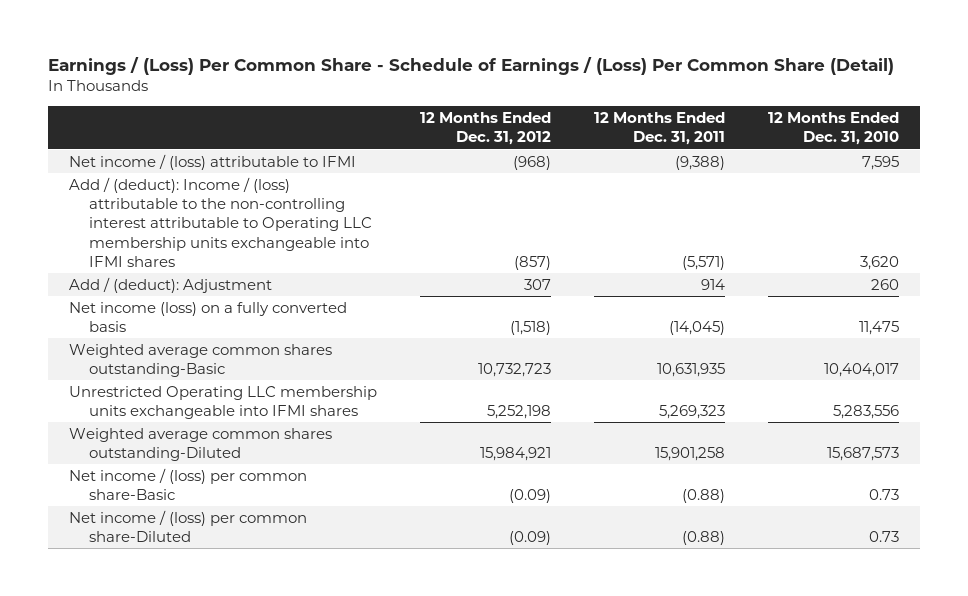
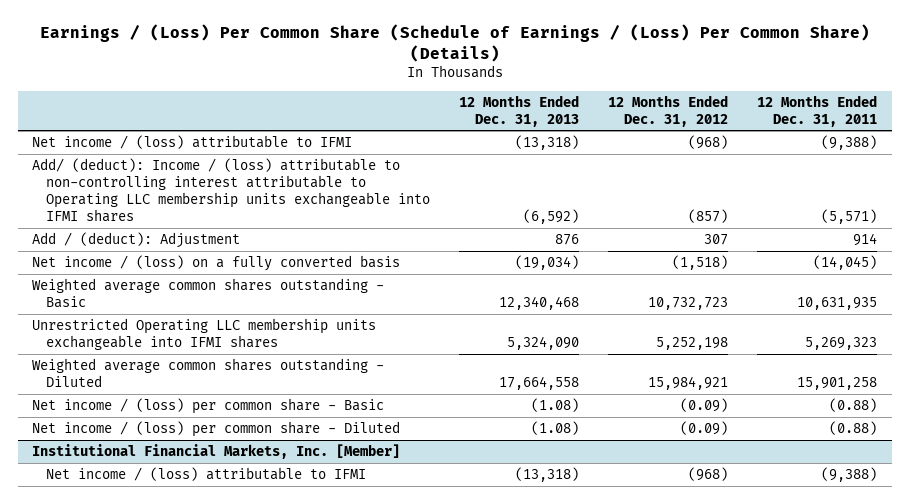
- Earnings / (Loss) Per Common Share - Schedule of Earnings / (Loss) Per Common Share (Detail)
+ Earnings / (Loss) Per Common Share (Schedule of Earnings / (Loss) Per Common Share) (Details)
- | 12 Months Ended Dec. 31, 2012 | 12 Months Ended Dec. 31, 2011 | 12 Months Ended Dec. 31, 2010
+ | 12 Months Ended Dec. 31, 2013 | 12 Months Ended Dec. 31, 2012 | 12 Months Ended Dec. 31, 2011
- Add / (deduct): Income / (loss) attributable to the non-controlling interest attributable to Operating LLC membership units exchangeable into IFMI shares | (857) | (5,571) | 3,620
+ Add/ (deduct): Income / (loss) attributable to non-controlling interest attributable to Operating LLC membership units exchangeable into IFMI shares | (6,592) | (857) | (5,571)
- Net income (loss) on a fully converted basis | (1,518) | (14,045) | 11,475
- Weighted average common shares outstanding-Basic | 10,732,723 | 10,631,935 | 10,404,017
+ Net income / (loss) on a fully converted basis | (19,034) | (1,518) | (14,045)
+ Weighted average common shares outstanding - Basic | 12,340,468 | 10,732,723 | 10,631,935
- Weighted average common shares outstanding-Diluted | 15,984,921 | 15,901,258 | 15,687,573
- Net income / (loss) per common share-Basic | (0.09) | (0.88) | 0.73
- Net income / (loss) per common share-Diluted | (0.09) | (0.88) | 0.73
+ Weighted average common shares outstanding - Diluted | 17,664,558 | 15,984,921 | 15,901,258
+ Net income / (loss) per common share - Basic | (1.08) | (0.09) | (0.88)
+ Net income / (loss) per common share - Diluted | (1.08) | (0.09) | (0.88)
+ Institutional Financial Markets, Inc. [Member]
+ Net income / (loss) attributable to IFMI | (13,318) | (968) | (9,388)

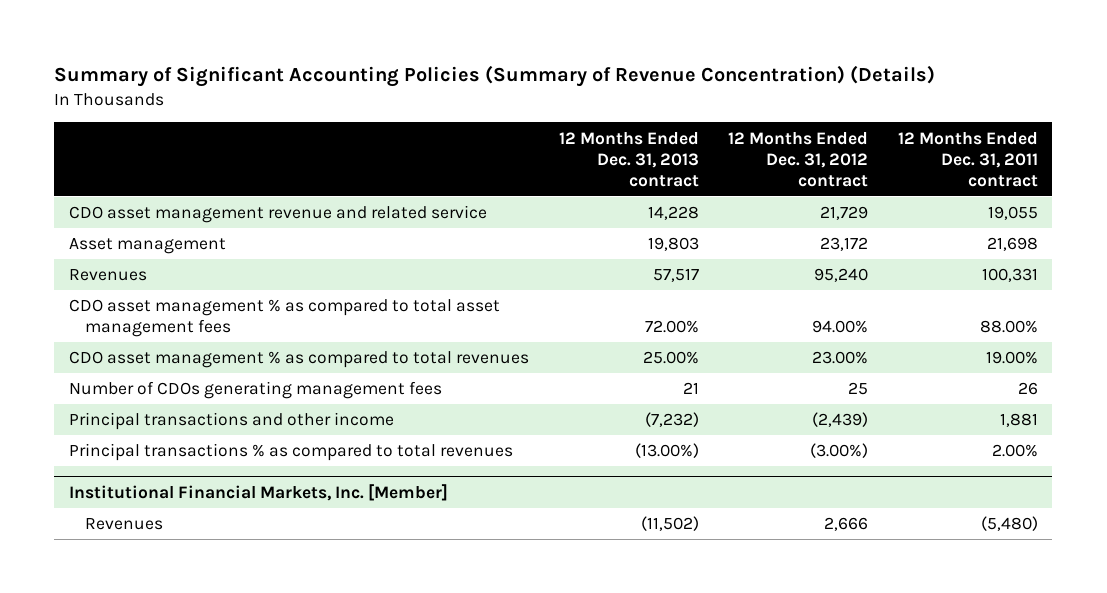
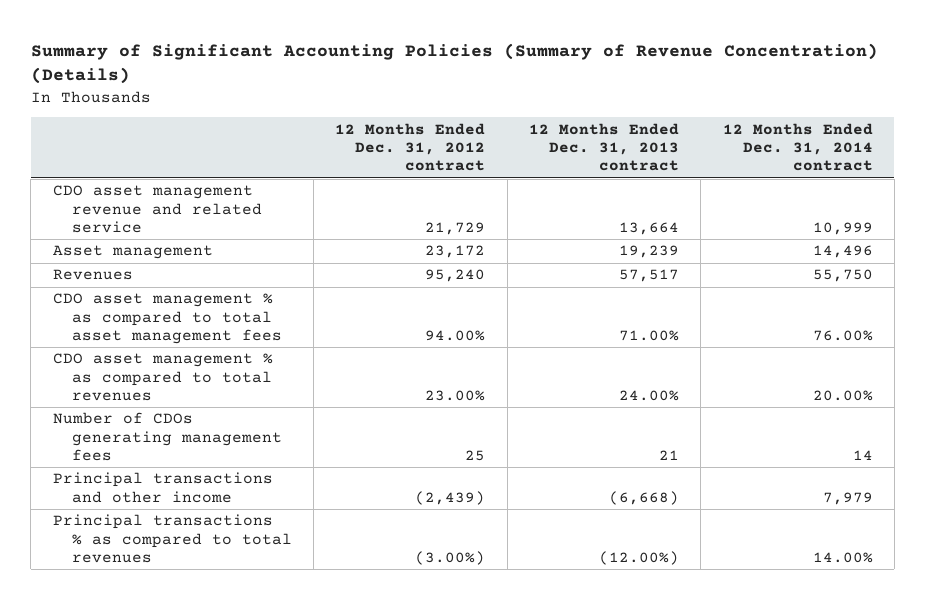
- | 12 Months Ended Dec. 31, 2013 contract | 12 Months Ended Dec. 31, 2012 contract | 12 Months Ended Dec. 31, 2011 contract
+ | 12 Months Ended Dec. 31, 2012 contract | 12 Months Ended Dec. 31, 2013 contract | 12 Months Ended Dec. 31, 2014 contract
- CDO asset management revenue and related service | 14,228 | 21,729 | 19,055
- Asset management | 19,803 | 23,172 | 21,698
+ CDO asset management revenue and related service | 21,729 | 13,664 | 10,999
+ Asset management | 23,172 | 19,239 | 14,496
- CDO asset management % as compared to total asset management fees | 72.00% | 94.00% | 88.00%
- CDO asset management % as compared to total revenues | 25.00% | 23.00% | 19.00%
+ CDO asset management % as compared to total asset management fees | 94.00% | 71.00% | 76.00%
+ CDO asset management % as compared to total revenues | 23.00% | 24.00% | 20.00%
- Principal transactions and other income | (7,232) | (2,439) | 1,881
- Principal transactions % as compared to total revenues | (13.00%) | (3.00%) | 2.00%
- Institutional Financial Markets, Inc. [Member]
- Revenues | (11,502) | 2,666 | (5,480)
+ Principal transactions and other income | (2,439) | (6,668) | 7,979
+ Principal transactions % as compared to total revenues | (3.00%) | (12.00%) | 14.00%

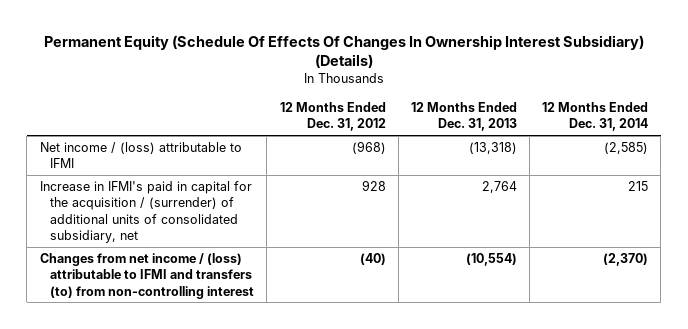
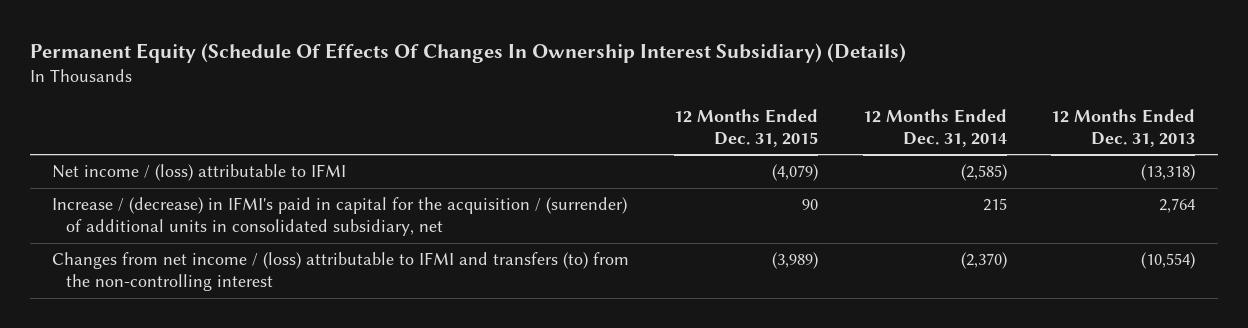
- | 12 Months Ended Dec. 31, 2012 | 12 Months Ended Dec. 31, 2013 | 12 Months Ended Dec. 31, 2014
+ | 12 Months Ended Dec. 31, 2015 | 12 Months Ended Dec. 31, 2014 | 12 Months Ended Dec. 31, 2013
- Increase in IFMI's paid in capital for the acquisition / (surrender) of additional units of consolidated subsidiary, net | 928 | 2,764 | 215
- Changes from net income / (loss) attributable to IFMI and transfers (to) from non-controlling interest | (40) | (10,554) | (2,370)
+ Increase / (decrease) in IFMI's paid in capital for the acquisition / (surrender) of additional units in consolidated subsidiary, net | 90 | 215 | 2,764
+ Changes from net income / (loss) attributable to IFMI and transfers (to) from the non-controlling interest | (3,989) | (2,370) | (10,554)

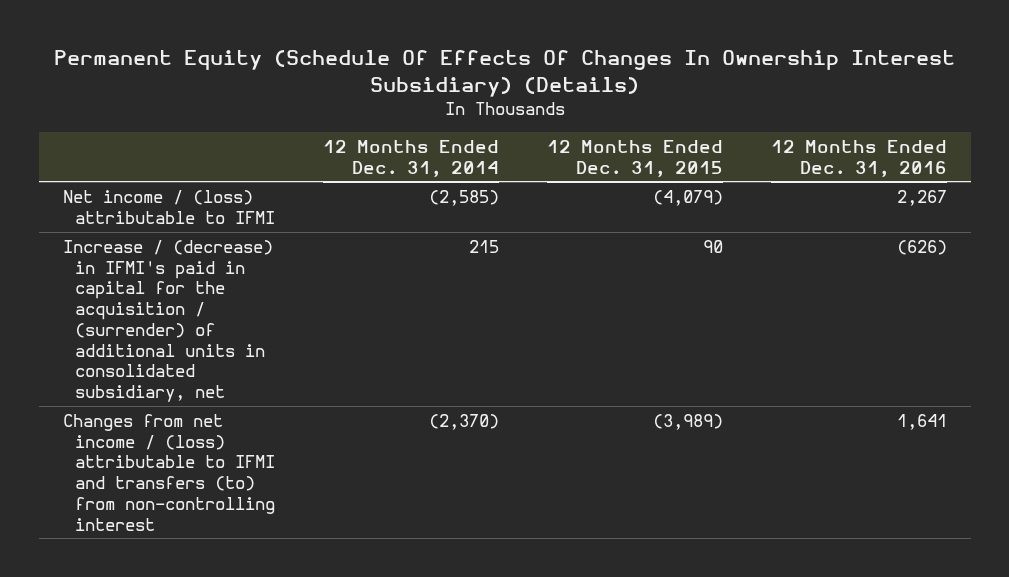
- | 12 Months Ended Dec. 31, 2015 | 12 Months Ended Dec. 31, 2014 | 12 Months Ended Dec. 31, 2013
+ | 12 Months Ended Dec. 31, 2014 | 12 Months Ended Dec. 31, 2015 | 12 Months Ended Dec. 31, 2016
- Changes from net income / (loss) attributable to IFMI and transfers (to) from the non-controlling interest | (3,989) | (2,370) | (10,554)
+ Changes from net income / (loss) attributable to IFMI and transfers (to) from non-controlling interest | (2,370) | (3,989) | 1,641

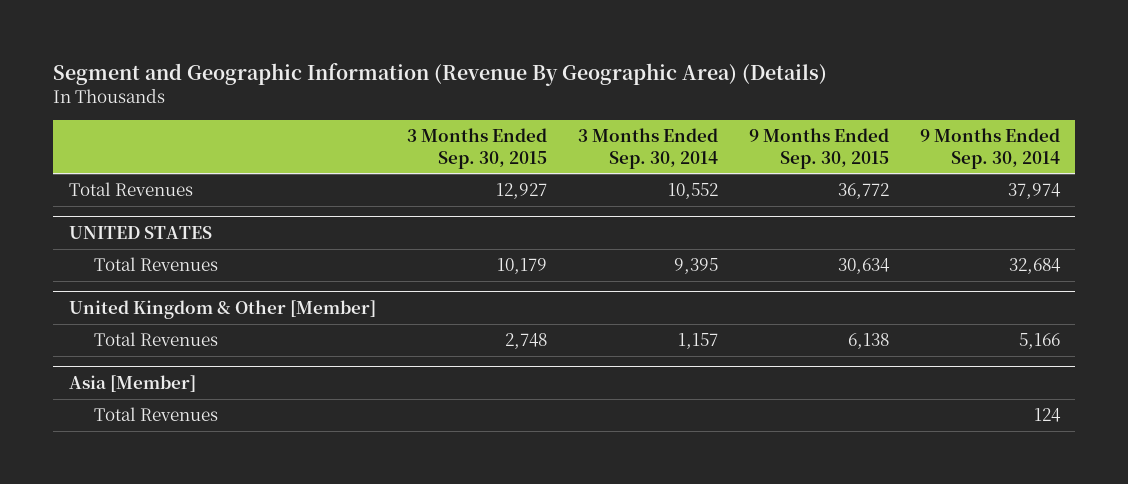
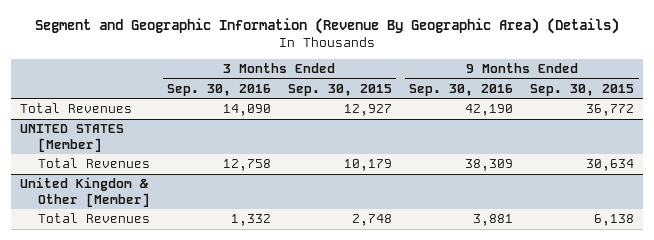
- | 3 Months Ended Sep. 30, 2015 | 3 Months Ended Sep. 30, 2014 | 9 Months Ended Sep. 30, 2015 | 9 Months Ended Sep. 30, 2014
+ | 3 Months Ended Sep. 30, 2016 | 3 Months Ended Sep. 30, 2015 | 9 Months Ended Sep. 30, 2016 | 9 Months Ended Sep. 30, 2015
- UNITED STATES
+ UNITED STATES [Member]
- Asia [Member]
- Total Revenues | | | | 124

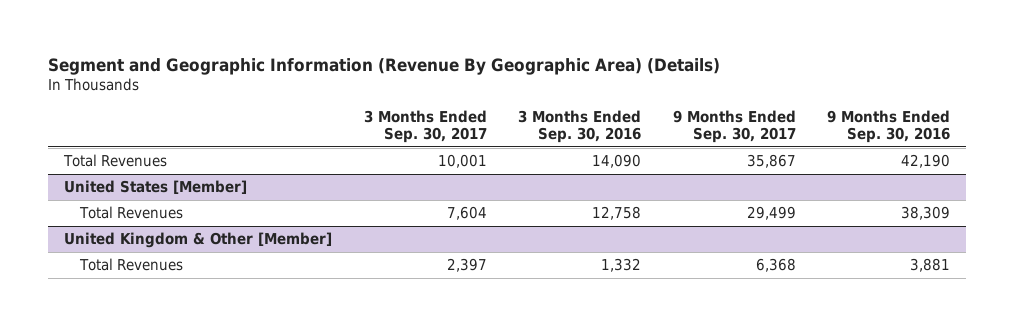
- | 3 Months Ended Sep. 30, 2016 | 3 Months Ended Sep. 30, 2015 | 9 Months Ended Sep. 30, 2016 | 9 Months Ended Sep. 30, 2015
+ | 3 Months Ended Sep. 30, 2017 | 3 Months Ended Sep. 30, 2016 | 9 Months Ended Sep. 30, 2017 | 9 Months Ended Sep. 30, 2016
- UNITED STATES [Member]
+ United States [Member]

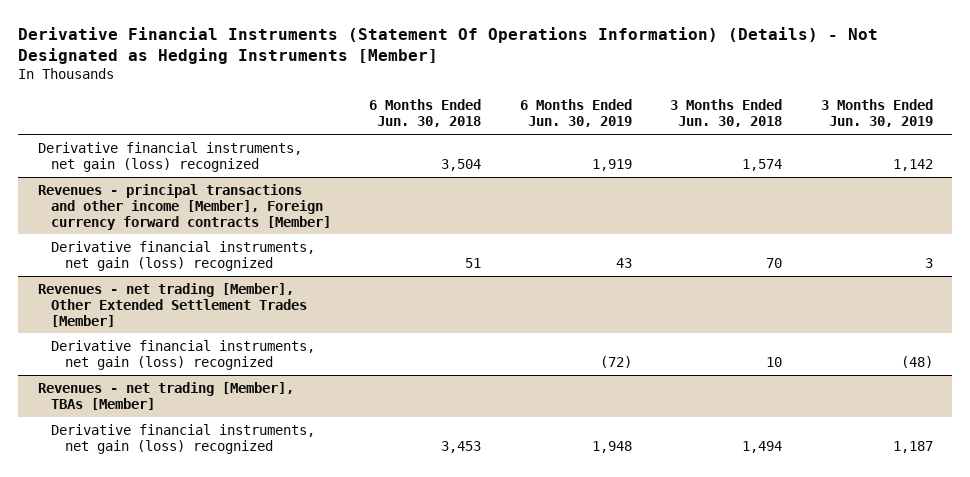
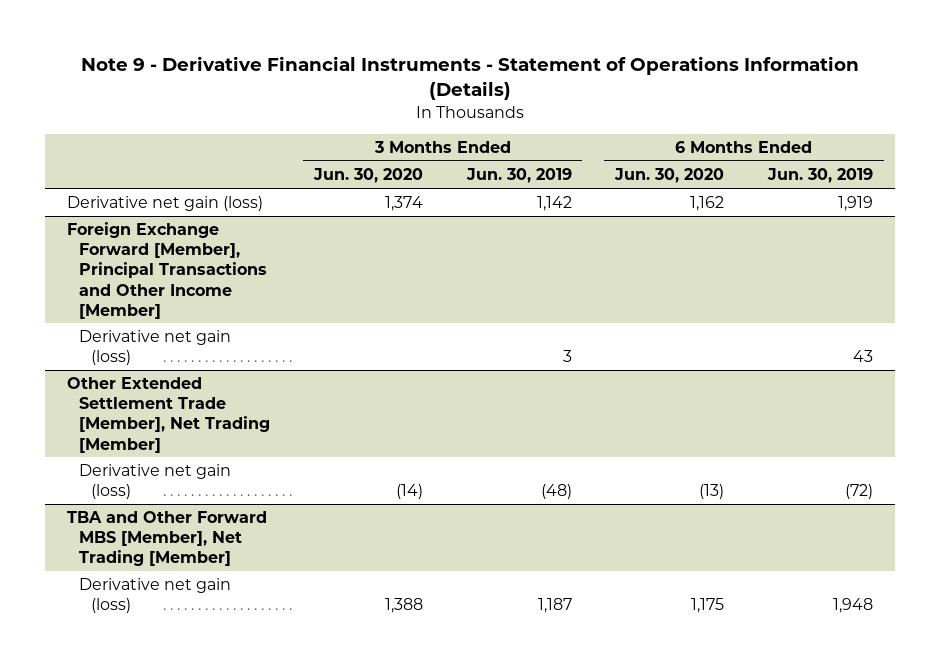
- Derivative Financial Instruments (Statement Of Operations Information) (Details) - Not Designated as Hedging Instruments [Member]
+ Note 9 - Derivative Financial Instruments - Statement of Operations Information (Details)
- | 6 Months Ended Jun. 30, 2018 | 6 Months Ended Jun. 30, 2019 | 3 Months Ended Jun. 30, 2018 | 3 Months Ended Jun. 30, 2019
+ | 3 Months Ended Jun. 30, 2020 | 3 Months Ended Jun. 30, 2019 | 6 Months Ended Jun. 30, 2020 | 6 Months Ended Jun. 30, 2019
- Derivative financial instruments, net gain (loss) recognized | 3,504 | 1,919 | 1,574 | 1,142
- Revenues - principal transactions and other income [Member], Foreign currency forward contracts [Member]
- Derivative financial instruments, net gain (loss) recognized | 51 | 43 | 70 | 3
- Revenues - net trading [Member], Other Extended Settlement Trades [Member]
- Derivative financial instruments, net gain (loss) recognized | | (72) | 10 | (48)
- Revenues - net trading [Member], TBAs [Member]
- Derivative financial instruments, net gain (loss) recognized | 3,453 | 1,948 | 1,494 | 1,187
+ Derivative net gain (loss) | 1,374 | 1,142 | 1,162 | 1,919
+ Foreign Exchange Forward [Member], Principal Transactions and Other Income [Member]
+ Derivative net gain (loss) | | 3 | | 43
+ Other Extended Settlement Trade [Member], Net Trading [Member]
+ Derivative net gain (loss) | (14) | (48) | (13) | (72)
+ TBA and Other Forward MBS [Member], Net Trading [Member]
+ Derivative net gain (loss) | 1,388 | 1,187 | 1,175 | 1,948

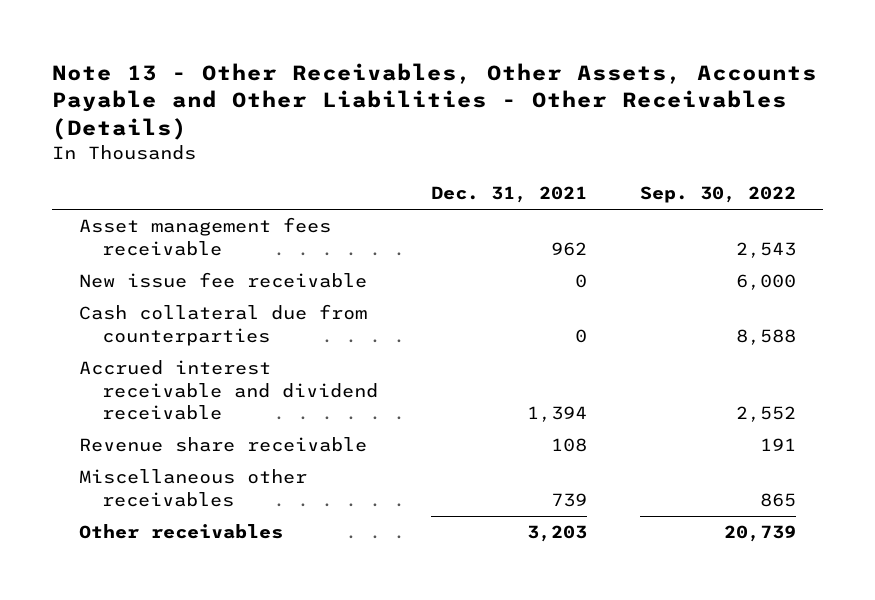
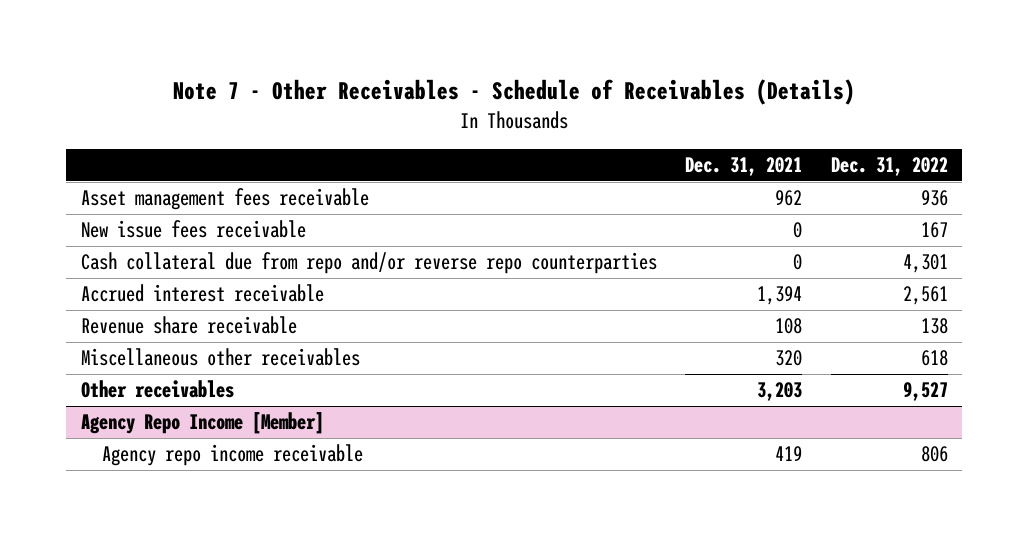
- Note 13 - Other Receivables, Other Assets, Accounts Payable and Other Liabilities - Other Receivables (Details)
+ Note 7 - Other Receivables - Schedule of Receivables (Details)
- | Dec. 31, 2021 | Sep. 30, 2022
+ | Dec. 31, 2021 | Dec. 31, 2022
- New issue fee receivable | 0 | 6,000
- Cash collateral due from counterparties | 0 | 8,588
- Accrued interest receivable and dividend receivable | 1,394 | 2,552
+ New issue fees receivable | 0 | 167
+ Cash collateral due from repo and/or reverse repo counterparties | 0 | 4,301
+ Accrued interest receivable | 1,394 | 2,561
- Miscellaneous other receivables | 739 | 865
+ Miscellaneous other receivables | 320 | 618
+ Agency Repo Income [Member]
+ Agency repo income receivable | 419 | 806

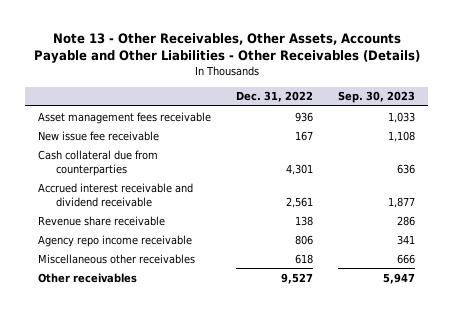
- Note 7 - Other Receivables - Schedule of Receivables (Details)
+ Note 13 - Other Receivables, Other Assets, Accounts Payable and Other Liabilities - Other Receivables (Details)
- | Dec. 31, 2021 | Dec. 31, 2022
+ | Dec. 31, 2022 | Sep. 30, 2023
- New issue fees receivable | 0 | 167
- Cash collateral due from repo and/or reverse repo counterparties | 0 | 4,301
- Accrued interest receivable | 1,394 | 2,561
+ New issue fee receivable | 167 | 1,108
+ Cash collateral due from counterparties | 4,301 | 636
+ Accrued interest receivable and dividend receivable | 2,561 | 1,877
+ Agency repo income receivable | 806 | 341
- Agency Repo Income [Member]
- Agency repo income receivable | 419 | 806

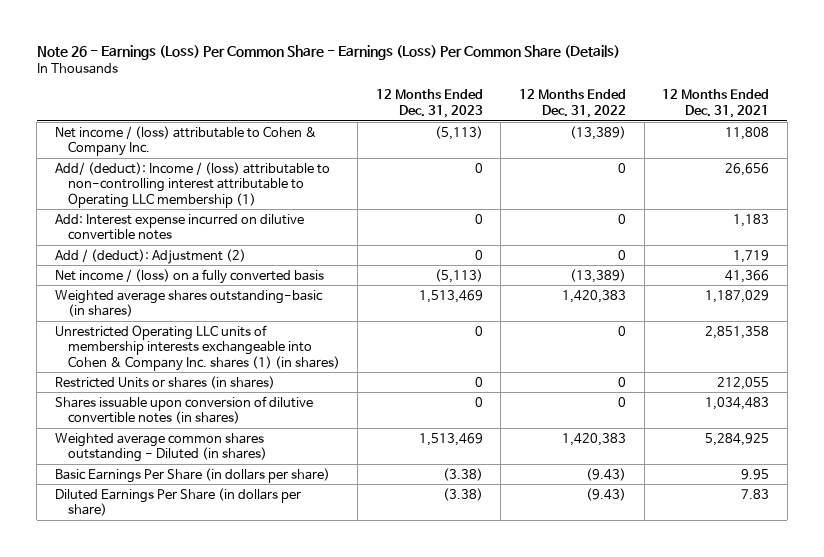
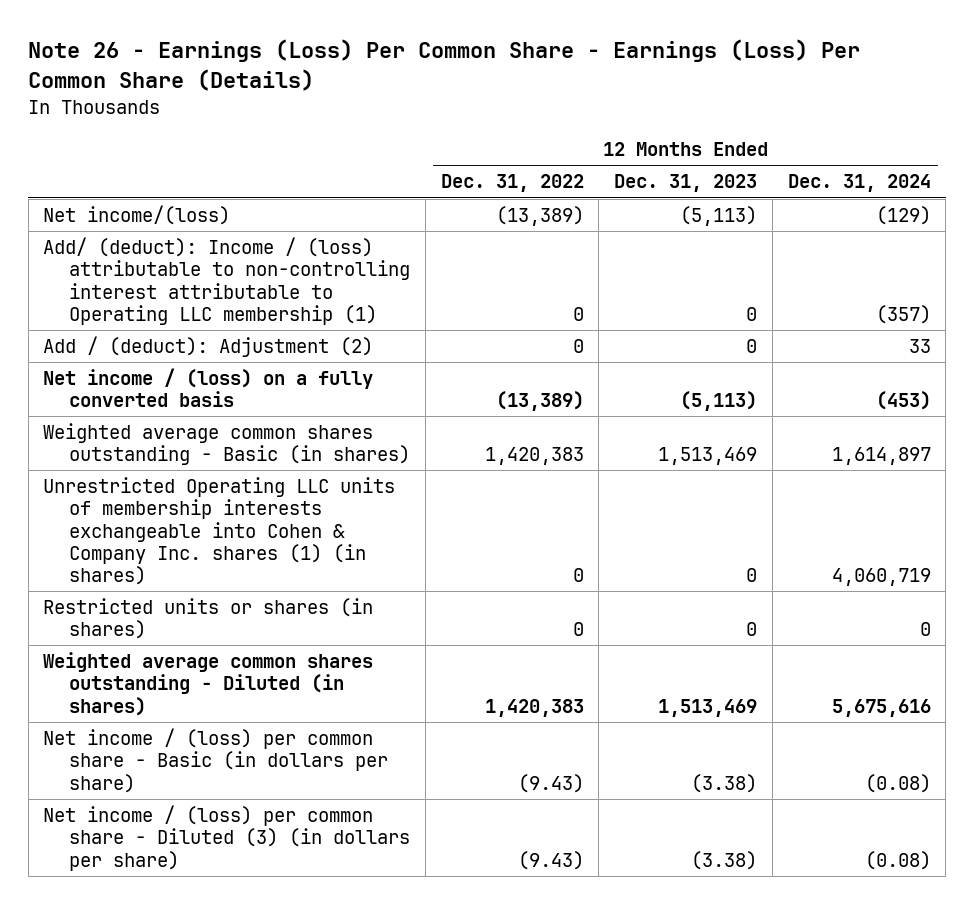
- | 12 Months Ended Dec. 31, 2023 | 12 Months Ended Dec. 31, 2022 | 12 Months Ended Dec. 31, 2021
+ | 12 Months Ended Dec. 31, 2022 | 12 Months Ended Dec. 31, 2023 | 12 Months Ended Dec. 31, 2024
- Net income / (loss) attributable to Cohen & Company Inc. | (5,113) | (13,389) | 11,808
+ Net income/(loss) | (13,389) | (5,113) | (129)
- Add: Interest expense incurred on dilutive convertible notes | 0 | 0 | 1,183
- Weighted average shares outstanding-basic (in shares) | 1,513,469 | 1,420,383 | 1,187,029
+ Weighted average common shares outstanding - Basic (in shares) | 1,420,383 | 1,513,469 | 1,614,897
- Restricted Units or shares (in shares) | 0 | 0 | 212,055
- Shares issuable upon conversion of dilutive convertible notes (in shares) | 0 | 0 | 1,034,483
+ Restricted units or shares (in shares) | 0 | 0 | 0
- Basic Earnings Per Share (in dollars per share) | (3.38) | (9.43) | 9.95
- Diluted Earnings Per Share (in dollars per share) | (3.38) | (9.43) | 7.83
+ Net income / (loss) per common share - Basic (in dollars per share) | (9.43) | (3.38) | (0.08)
+ Net income / (loss) per common share - Diluted (3) (in dollars per share) | (9.43) | (3.38) | (0.08)

